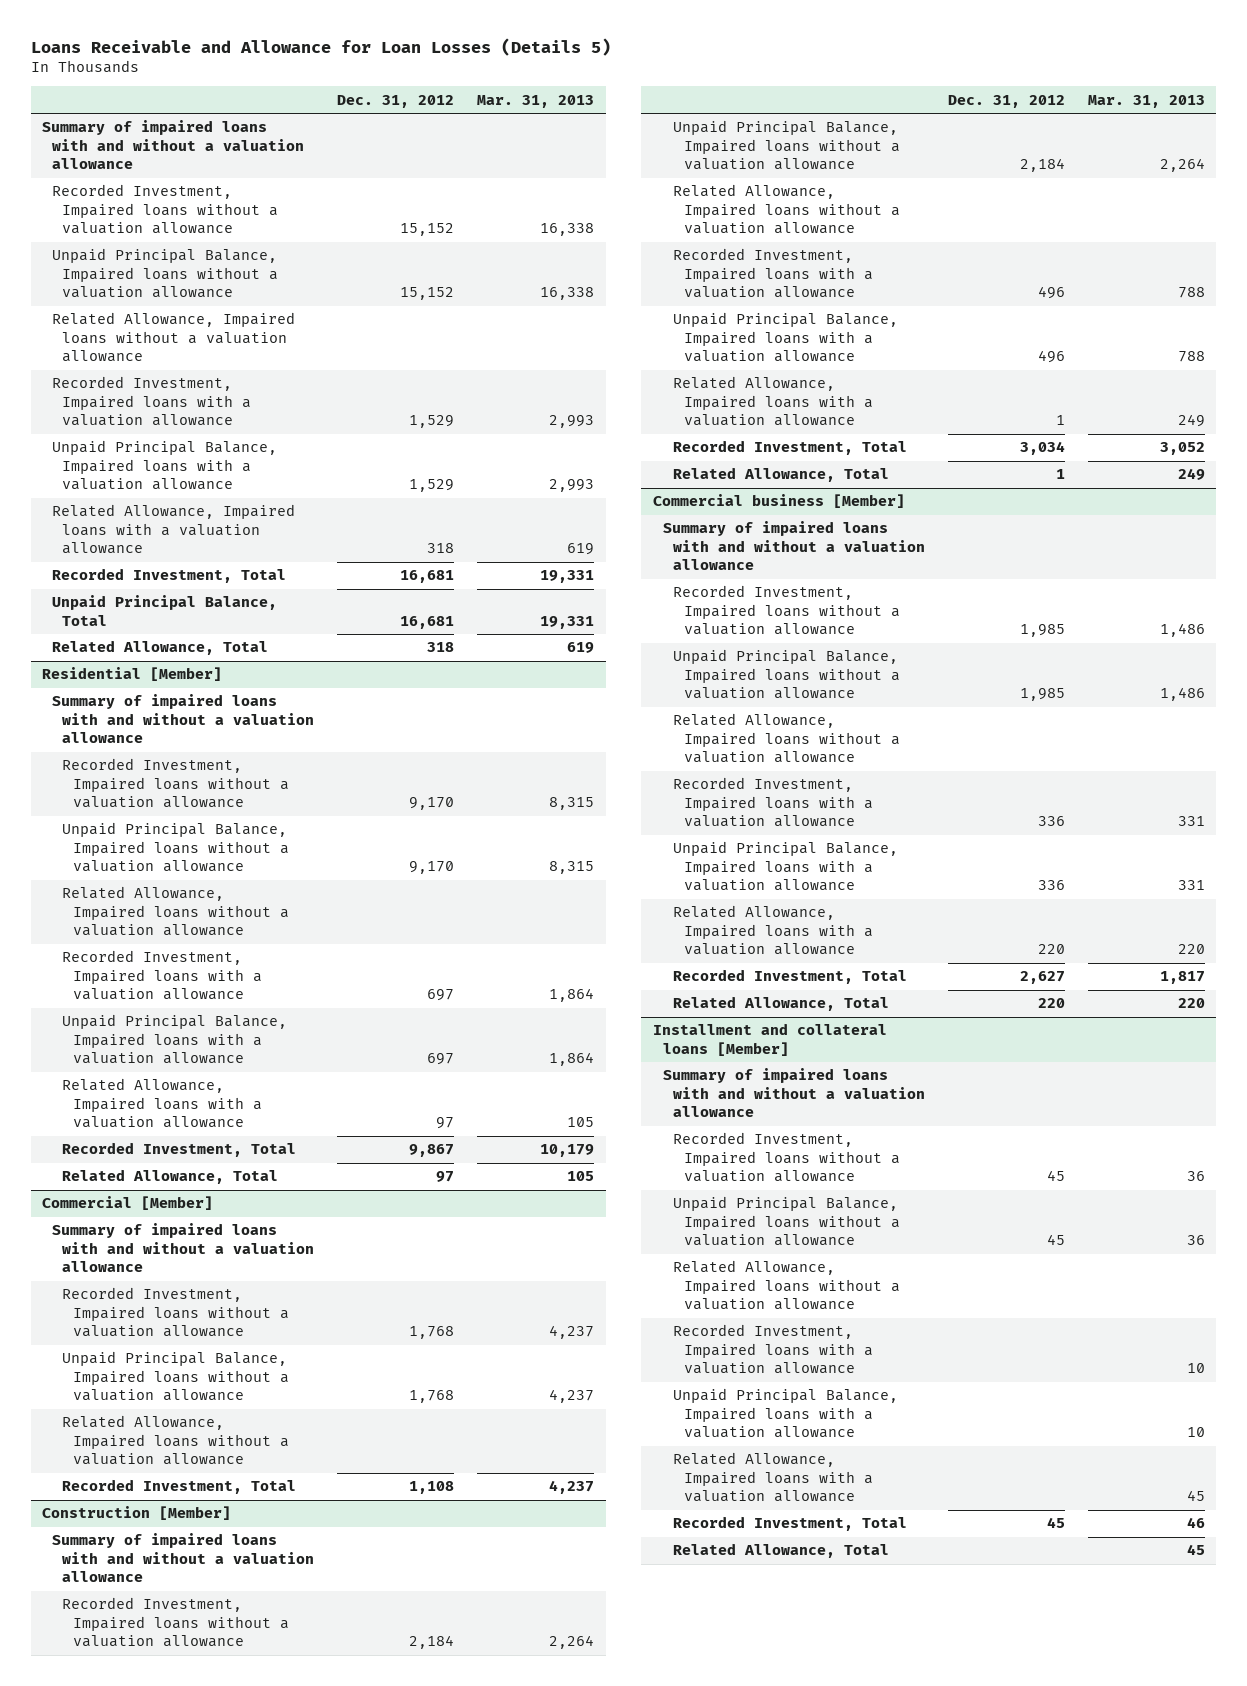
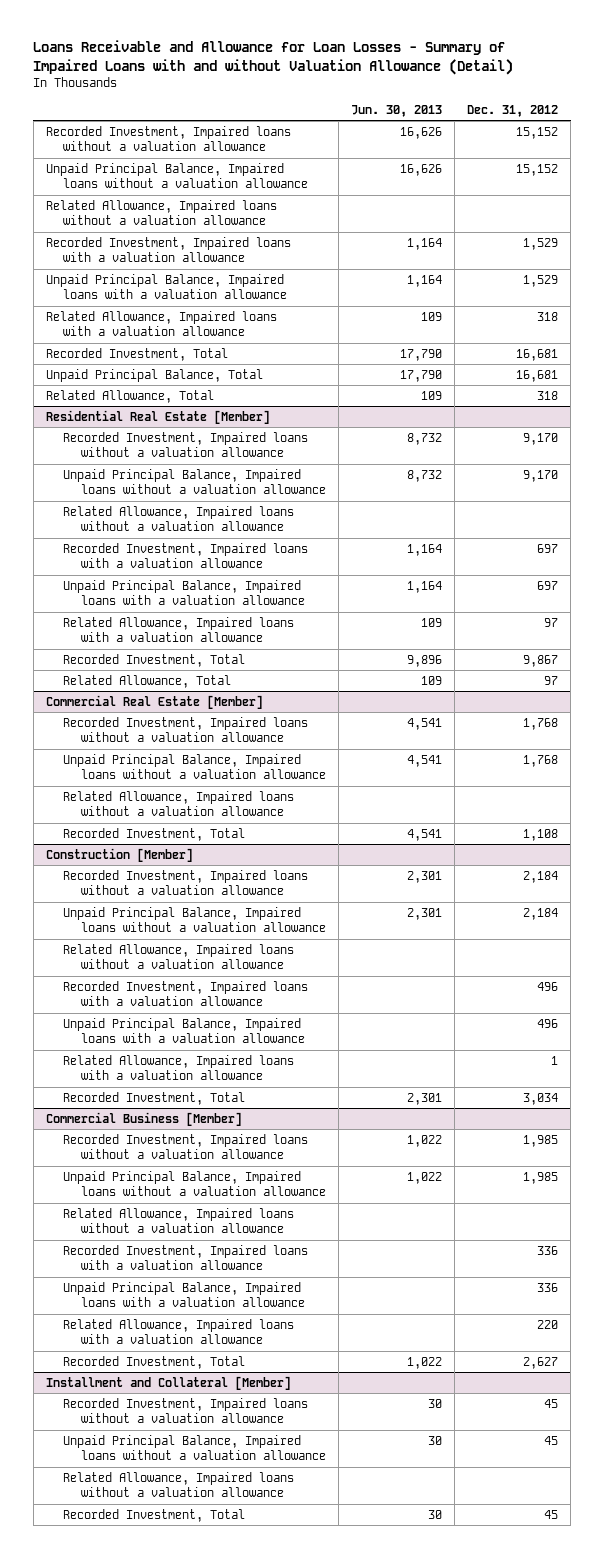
- Loans Receivable and Allowance for Loan Losses (Details 5)
+ Loans Receivable and Allowance for Loan Losses - Summary of Impaired Loans with and without Valuation Allowance (Detail)
- | Dec. 31, 2012 | Mar. 31, 2013
+ | Jun. 30, 2013 | Dec. 31, 2012
- Summary of impaired loans with and without a valuation allowance
- Residential [Member]
- Summary of impaired loans with and without a valuation allowance
+ Residential Real Estate [Member]
- Commercial [Member]
- Summary of impaired loans with and without a valuation allowance
+ Commercial Real Estate [Member]
@ Construction [Member]
- Summary of impaired loans with and without a valuation allowance
- Related Allowance, Total | 1 | 249
- Commercial business [Member]
- Summary of impaired loans with and without a valuation allowance
+ Commercial Business [Member]
- Related Allowance, Total | 220 | 220
- Installment and collateral loans [Member]
- Summary of impaired loans with and without a valuation allowance
+ Installment and Collateral [Member]
- Recorded Investment, Impaired loans with a valuation allowance | | 10
- Unpaid Principal Balance, Impaired loans with a valuation allowance | | 10
- Related Allowance, Impaired loans with a valuation allowance | | 45
- Related Allowance, Total | | 45

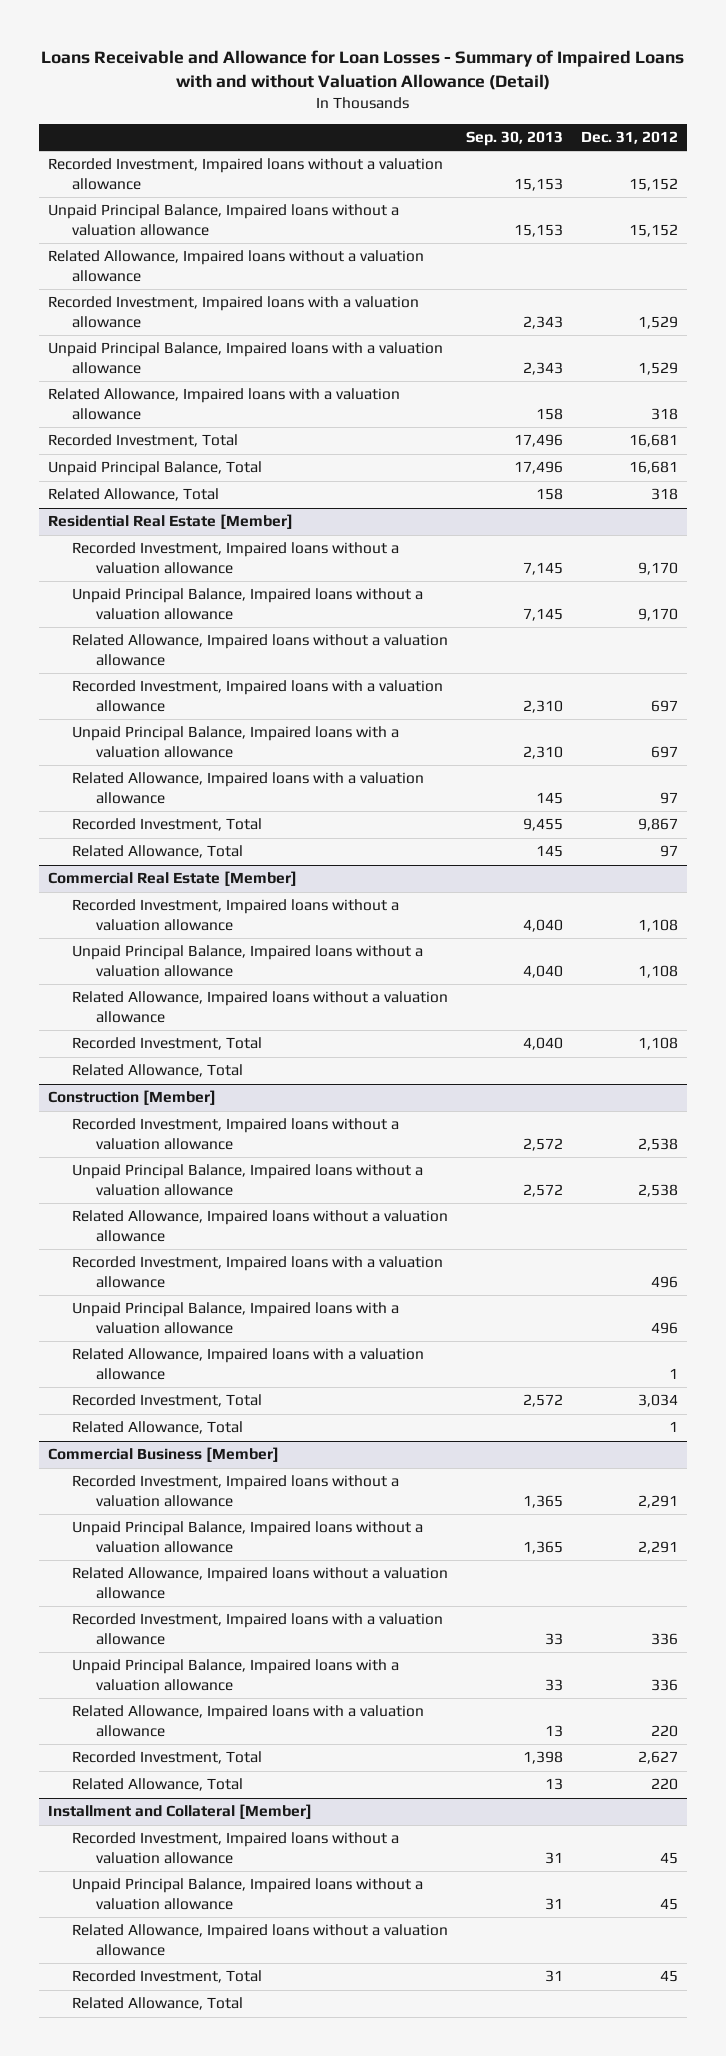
- | Jun. 30, 2013 | Dec. 31, 2012
+ | Sep. 30, 2013 | Dec. 31, 2012
@ Commercial Real Estate [Member]
- Recorded Investment, Impaired loans without a valuation allowance | 4,541 | 1,768
- Unpaid Principal Balance, Impaired loans without a valuation allowance | 4,541 | 1,768
+ Recorded Investment, Impaired loans without a valuation allowance | 4,040 | 1,108
+ Unpaid Principal Balance, Impaired loans without a valuation allowance | 4,040 | 1,108
+ Related Allowance, Total
@ Construction [Member]
- Recorded Investment, Impaired loans without a valuation allowance | 2,301 | 2,184
- Unpaid Principal Balance, Impaired loans without a valuation allowance | 2,301 | 2,184
+ Recorded Investment, Impaired loans without a valuation allowance | 2,572 | 2,538
+ Unpaid Principal Balance, Impaired loans without a valuation allowance | 2,572 | 2,538
+ Related Allowance, Total | | 1
@ Commercial Business [Member]
- Recorded Investment, Impaired loans without a valuation allowance | 1,022 | 1,985
- Unpaid Principal Balance, Impaired loans without a valuation allowance | 1,022 | 1,985
+ Recorded Investment, Impaired loans without a valuation allowance | 1,365 | 2,291
+ Unpaid Principal Balance, Impaired loans without a valuation allowance | 1,365 | 2,291
+ Related Allowance, Total | 13 | 220
@ Installment and Collateral [Member]
+ Related Allowance, Total

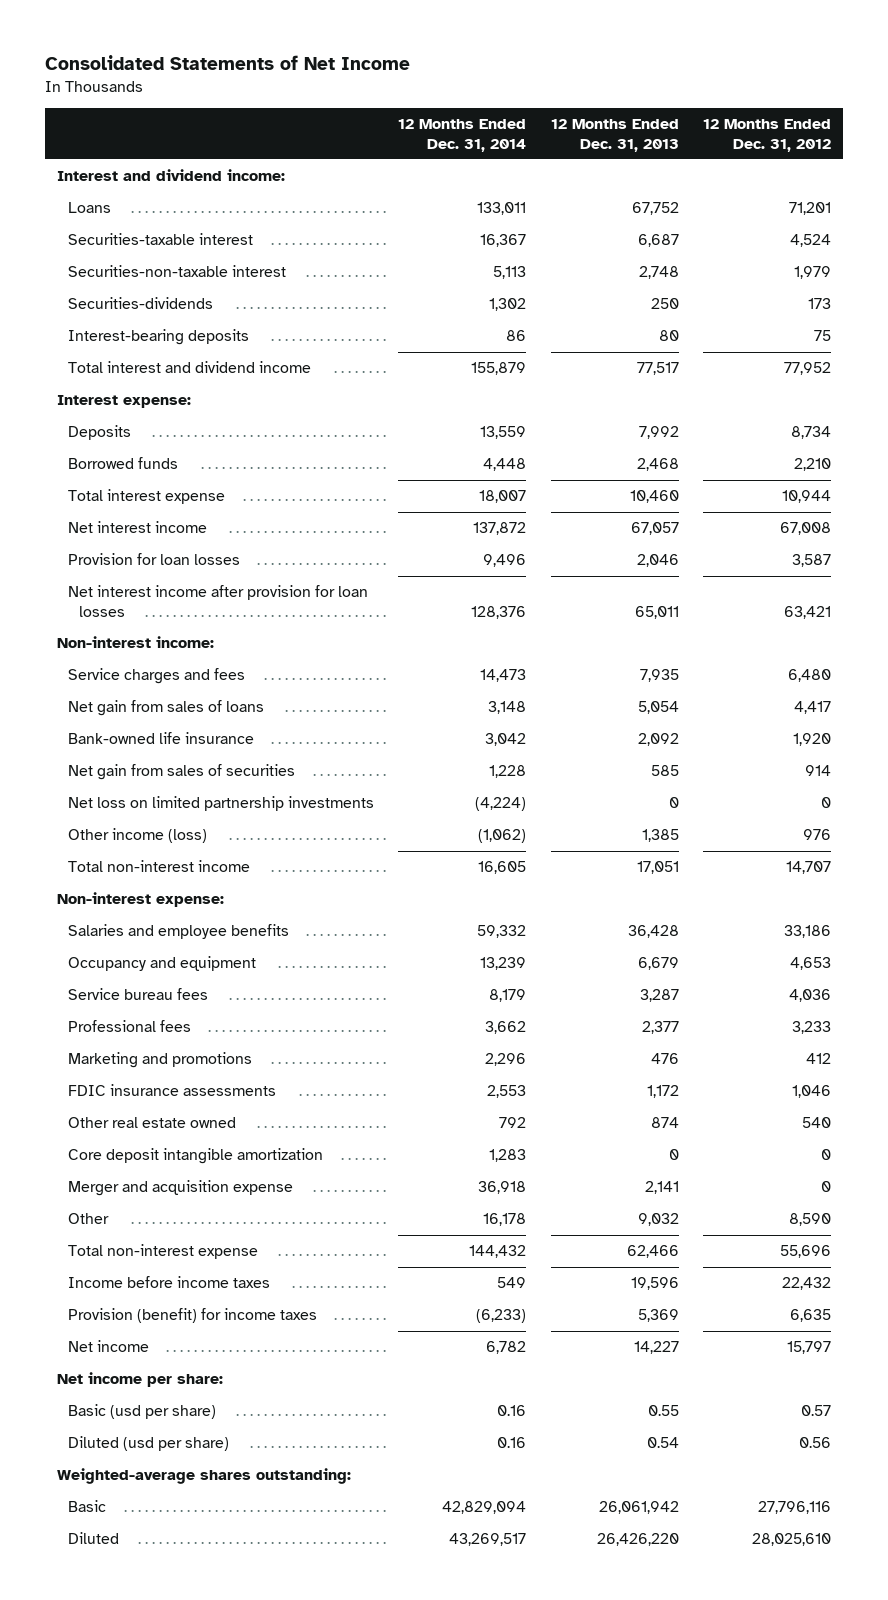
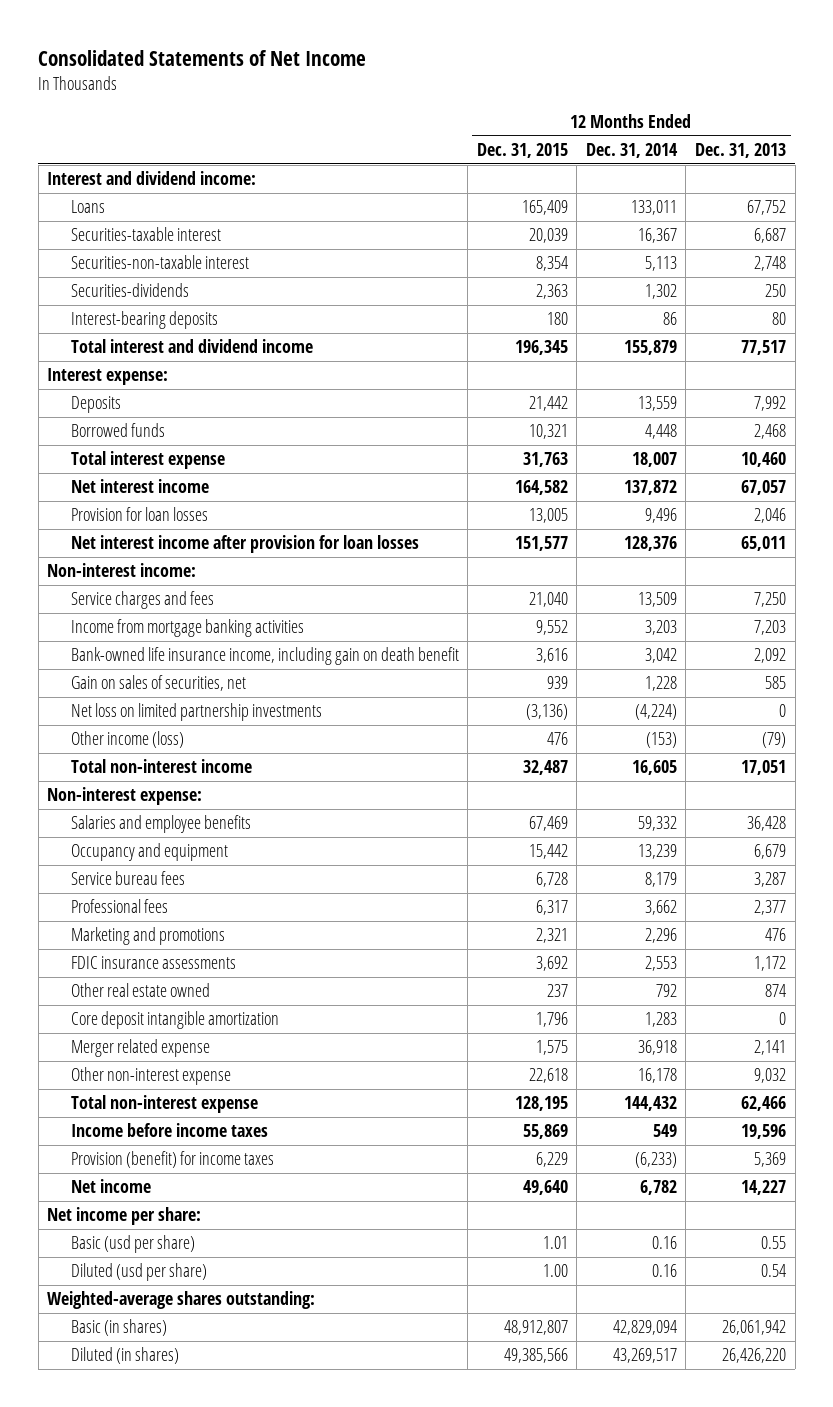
- | 12 Months Ended Dec. 31, 2014 | 12 Months Ended Dec. 31, 2013 | 12 Months Ended Dec. 31, 2012
+ | 12 Months Ended Dec. 31, 2015 | 12 Months Ended Dec. 31, 2014 | 12 Months Ended Dec. 31, 2013
- Service charges and fees | 14,473 | 7,935 | 6,480
- Net gain from sales of loans | 3,148 | 5,054 | 4,417
- Bank-owned life insurance | 3,042 | 2,092 | 1,920
- Net gain from sales of securities | 1,228 | 585 | 914
+ Service charges and fees | 21,040 | 13,509 | 7,250
+ Income from mortgage banking activities | 9,552 | 3,203 | 7,203
+ Bank-owned life insurance income, including gain on death benefit | 3,616 | 3,042 | 2,092
+ Gain on sales of securities, net | 939 | 1,228 | 585
- Other income (loss) | (1,062) | 1,385 | 976
+ Other income (loss) | 476 | (153) | (79)
- Merger and acquisition expense | 36,918 | 2,141 | 0
- Other | 16,178 | 9,032 | 8,590
+ Merger related expense | 1,575 | 36,918 | 2,141
+ Other non-interest expense | 22,618 | 16,178 | 9,032
- Basic | 42,829,094 | 26,061,942 | 27,796,116
- Diluted | 43,269,517 | 26,426,220 | 28,025,610
+ Basic (in shares) | 48,912,807 | 42,829,094 | 26,061,942
+ Diluted (in shares) | 49,385,566 | 43,269,517 | 26,426,220

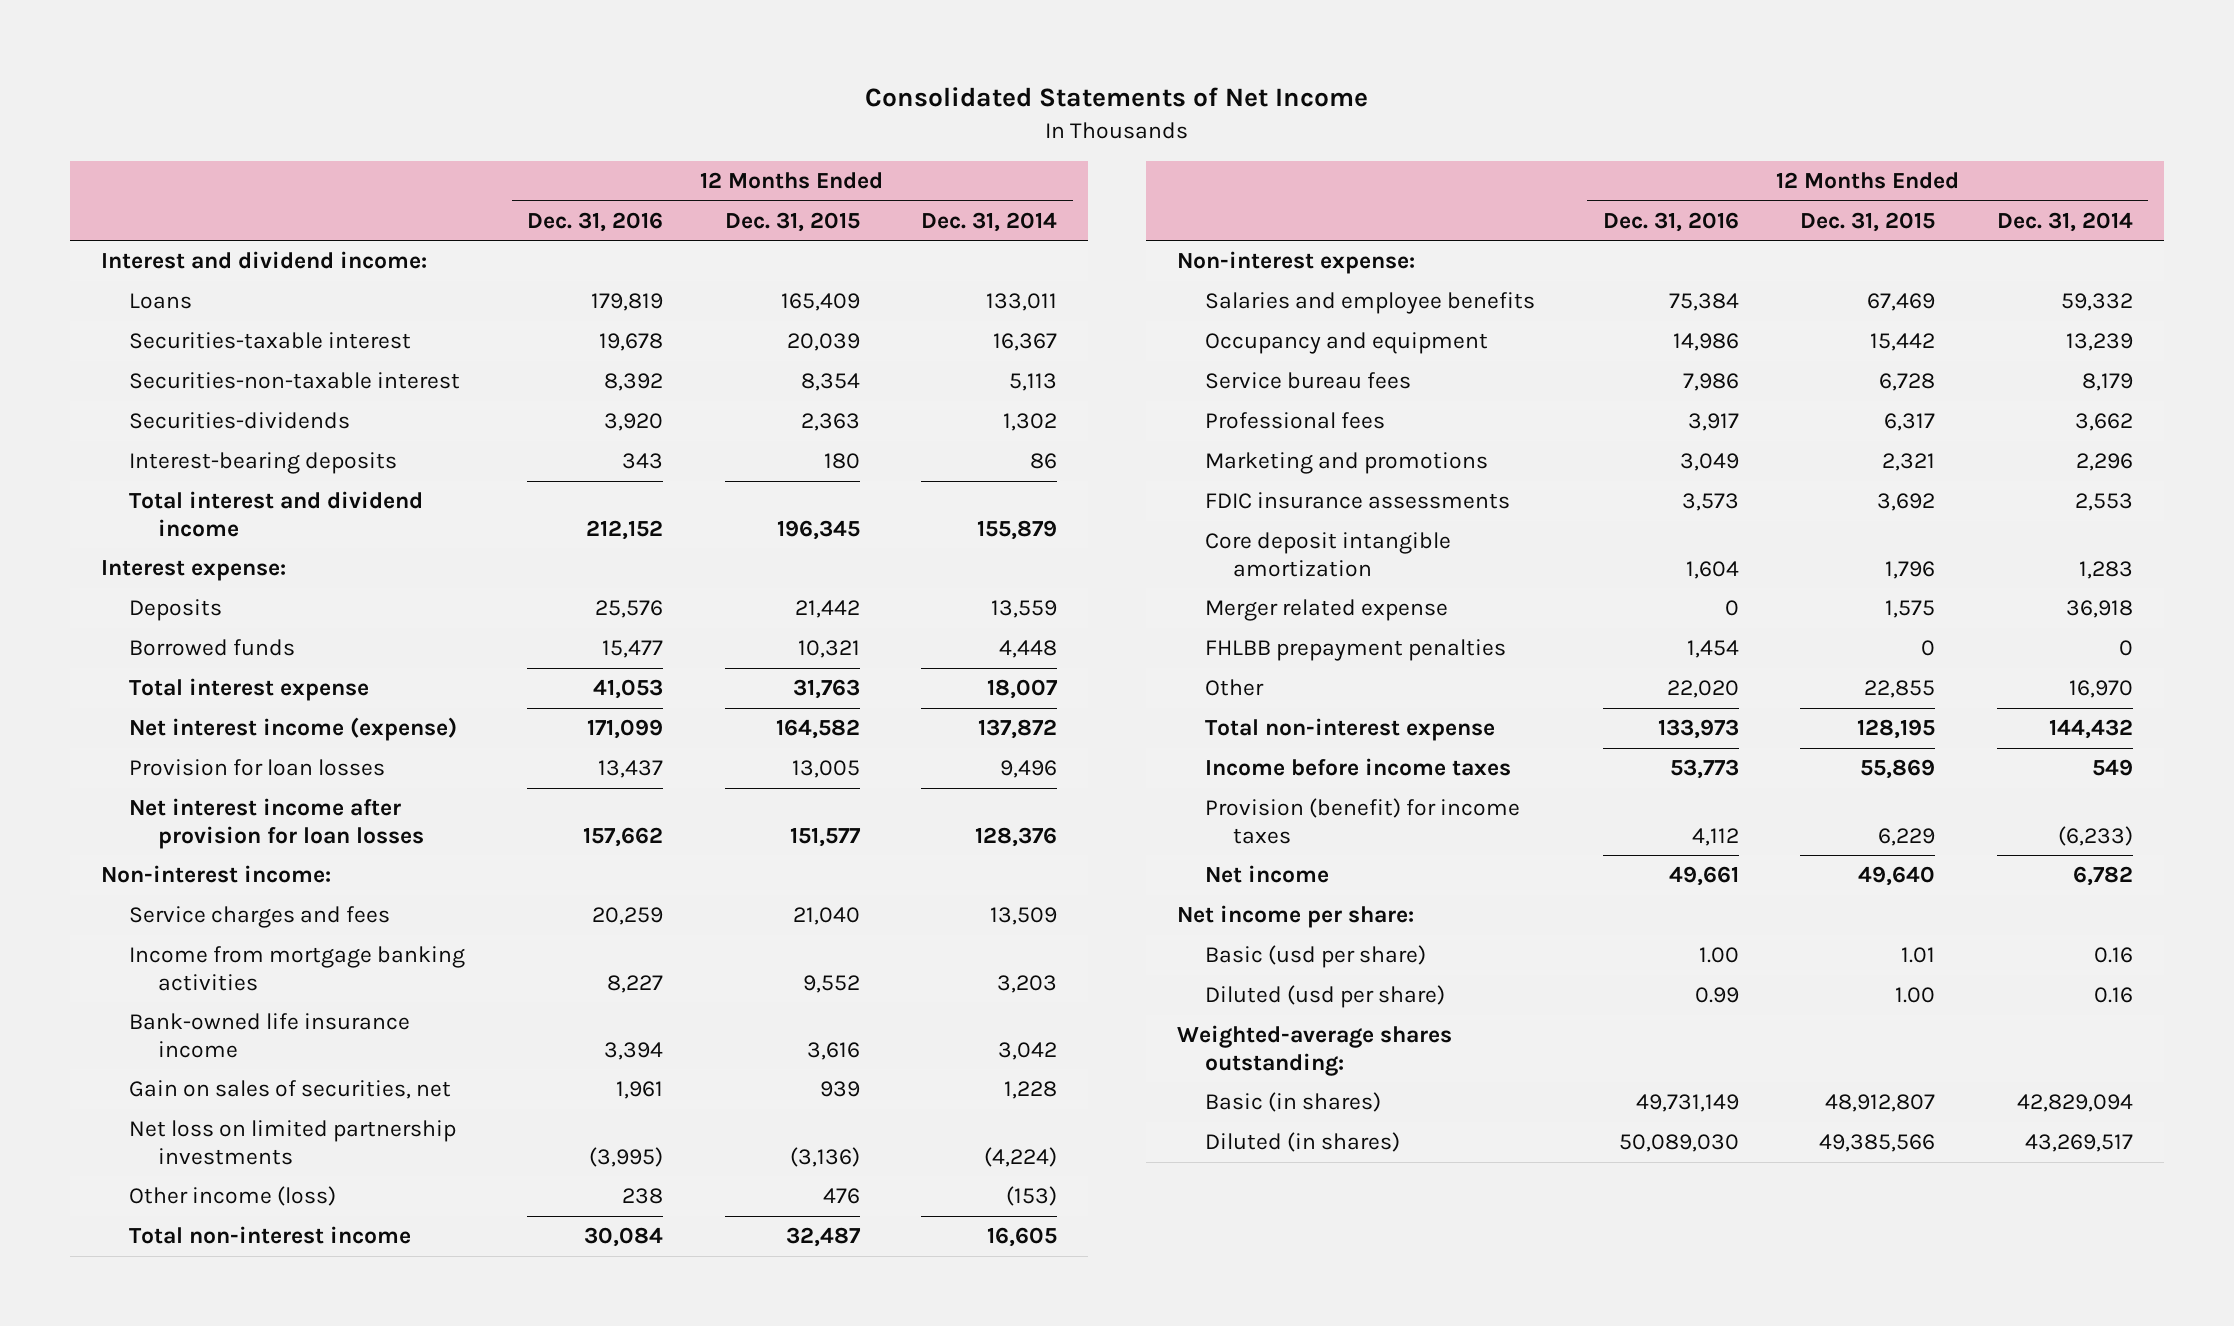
- | 12 Months Ended Dec. 31, 2015 | 12 Months Ended Dec. 31, 2014 | 12 Months Ended Dec. 31, 2013
+ | 12 Months Ended Dec. 31, 2016 | 12 Months Ended Dec. 31, 2015 | 12 Months Ended Dec. 31, 2014
- Net interest income | 164,582 | 137,872 | 67,057
+ Net interest income (expense) | 171,099 | 164,582 | 137,872
- Bank-owned life insurance income, including gain on death benefit | 3,616 | 3,042 | 2,092
+ Bank-owned life insurance income | 3,394 | 3,616 | 3,042
- Other real estate owned | 237 | 792 | 874
- Other non-interest expense | 22,618 | 16,178 | 9,032
+ FHLBB prepayment penalties | 1,454 | 0 | 0
+ Other | 22,020 | 22,855 | 16,970

